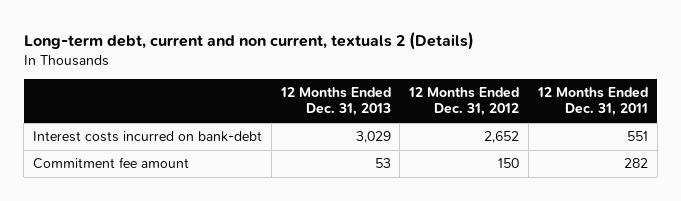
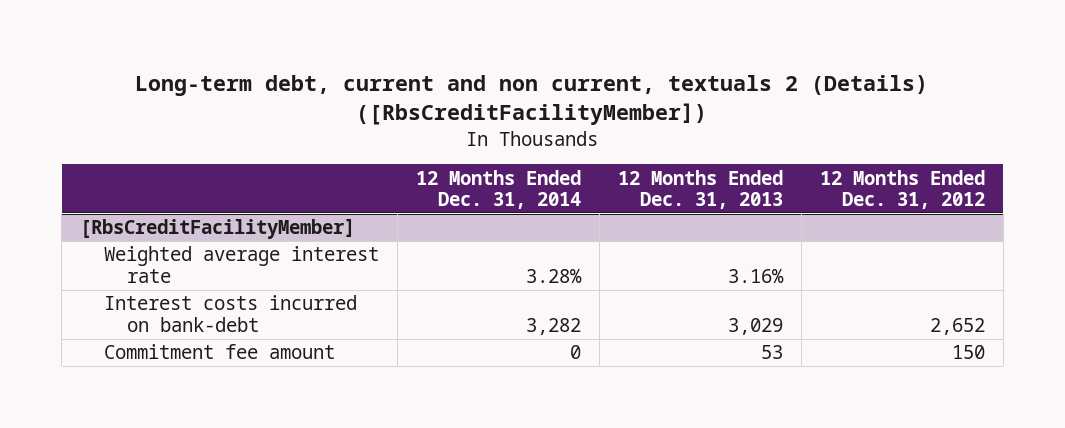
- Long-term debt, current and non current, textuals 2 (Details)
+ Long-term debt, current and non current, textuals 2 (Details) ([RbsCreditFacilityMember])
- | 12 Months Ended Dec. 31, 2013 | 12 Months Ended Dec. 31, 2012 | 12 Months Ended Dec. 31, 2011
+ | 12 Months Ended Dec. 31, 2014 | 12 Months Ended Dec. 31, 2013 | 12 Months Ended Dec. 31, 2012
+ [RbsCreditFacilityMember]
+ Weighted average interest rate | 3.28% | 3.16% |

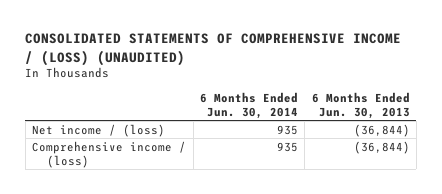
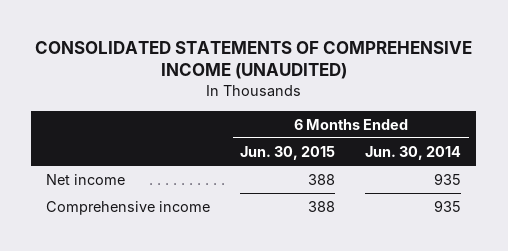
- CONSOLIDATED STATEMENTS OF COMPREHENSIVE INCOME / (LOSS) (UNAUDITED)
+ CONSOLIDATED STATEMENTS OF COMPREHENSIVE INCOME (UNAUDITED)
- | 6 Months Ended Jun. 30, 2014 | 6 Months Ended Jun. 30, 2013
+ | 6 Months Ended Jun. 30, 2015 | 6 Months Ended Jun. 30, 2014
- Net income / (loss) | 935 | (36,844)
- Comprehensive income / (loss) | 935 | (36,844)
+ Net income | 388 | 935
+ Comprehensive income | 388 | 935

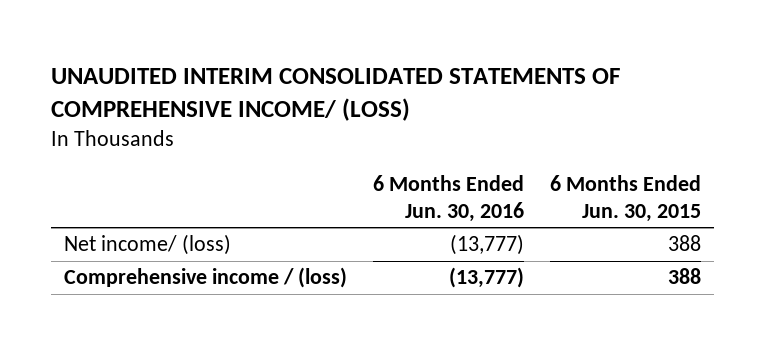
- CONSOLIDATED STATEMENTS OF COMPREHENSIVE INCOME (UNAUDITED)
+ UNAUDITED INTERIM CONSOLIDATED STATEMENTS OF COMPREHENSIVE INCOME/ (LOSS)
- | 6 Months Ended Jun. 30, 2015 | 6 Months Ended Jun. 30, 2014
+ | 6 Months Ended Jun. 30, 2016 | 6 Months Ended Jun. 30, 2015
- Net income | 388 | 935
- Comprehensive income | 388 | 935
+ Net income/ (loss) | (13,777) | 388
+ Comprehensive income / (loss) | (13,777) | 388

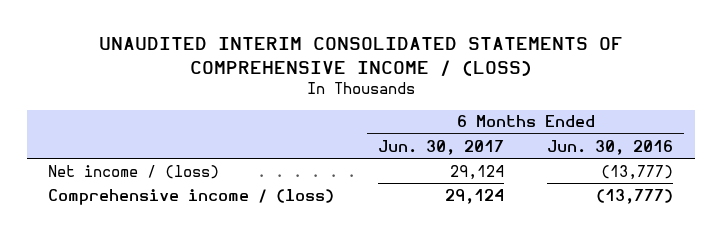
- UNAUDITED INTERIM CONSOLIDATED STATEMENTS OF COMPREHENSIVE INCOME/ (LOSS)
+ UNAUDITED INTERIM CONSOLIDATED STATEMENTS OF COMPREHENSIVE INCOME / (LOSS)
- | 6 Months Ended Jun. 30, 2016 | 6 Months Ended Jun. 30, 2015
+ | 6 Months Ended Jun. 30, 2017 | 6 Months Ended Jun. 30, 2016
- Net income/ (loss) | (13,777) | 388
+ Net income / (loss) | 29,124 | (13,777)

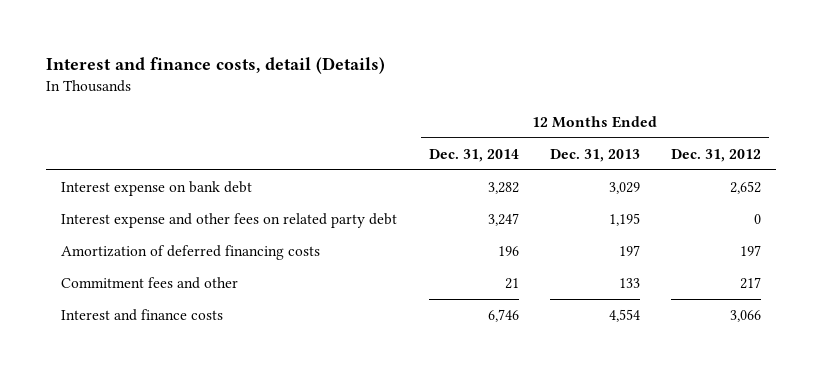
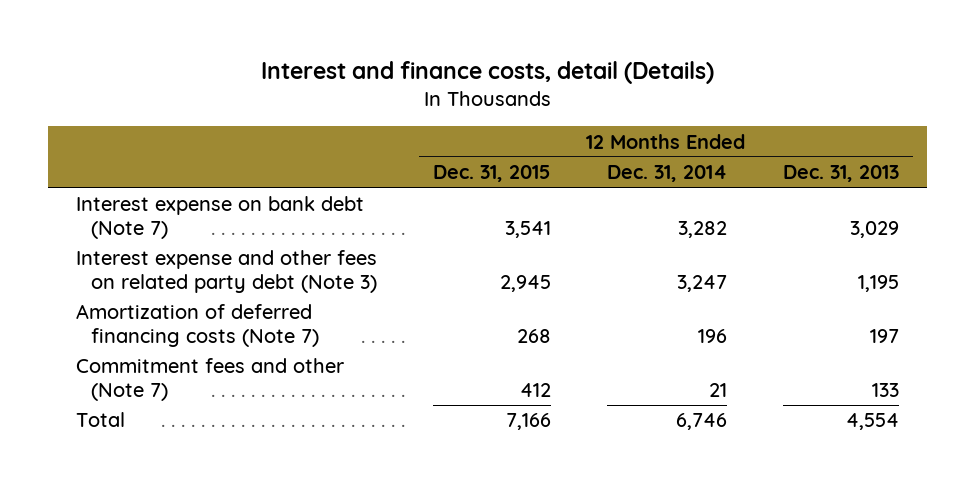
- | 12 Months Ended Dec. 31, 2014 | 12 Months Ended Dec. 31, 2013 | 12 Months Ended Dec. 31, 2012
+ | 12 Months Ended Dec. 31, 2015 | 12 Months Ended Dec. 31, 2014 | 12 Months Ended Dec. 31, 2013
- Interest expense on bank debt | 3,282 | 3,029 | 2,652
- Interest expense and other fees on related party debt | 3,247 | 1,195 | 0
- Amortization of deferred financing costs | 196 | 197 | 197
- Commitment fees and other | 21 | 133 | 217
- Interest and finance costs | 6,746 | 4,554 | 3,066
+ Interest expense on bank debt (Note 7) | 3,541 | 3,282 | 3,029
+ Interest expense and other fees on related party debt (Note 3) | 2,945 | 3,247 | 1,195
+ Amortization of deferred financing costs (Note 7) | 268 | 196 | 197
+ Commitment fees and other (Note 7) | 412 | 21 | 133
+ Total | 7,166 | 6,746 | 4,554

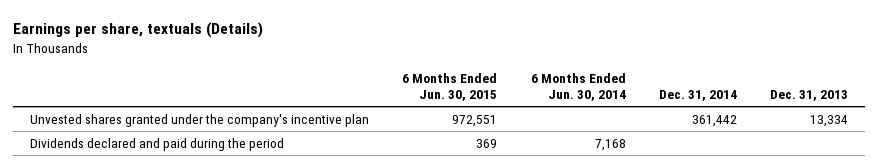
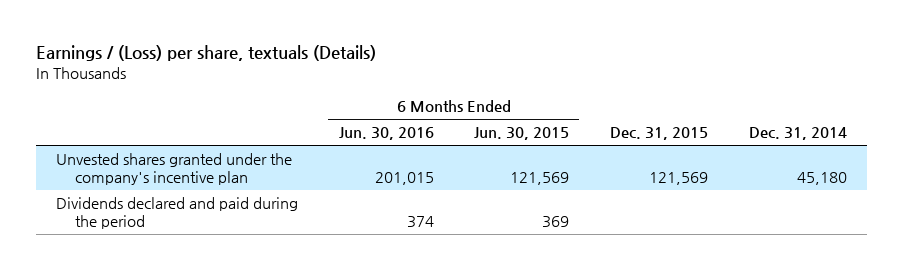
- Earnings per share, textuals (Details)
+ Earnings / (Loss) per share, textuals (Details)
- | 6 Months Ended Jun. 30, 2015 | 6 Months Ended Jun. 30, 2014 | Dec. 31, 2014 | Dec. 31, 2013
+ | 6 Months Ended Jun. 30, 2016 | 6 Months Ended Jun. 30, 2015 | Dec. 31, 2015 | Dec. 31, 2014
- Unvested shares granted under the company's incentive plan | 972,551 | | 361,442 | 13,334
+ Unvested shares granted under the company's incentive plan | 201,015 | 121,569 | 121,569 | 45,180

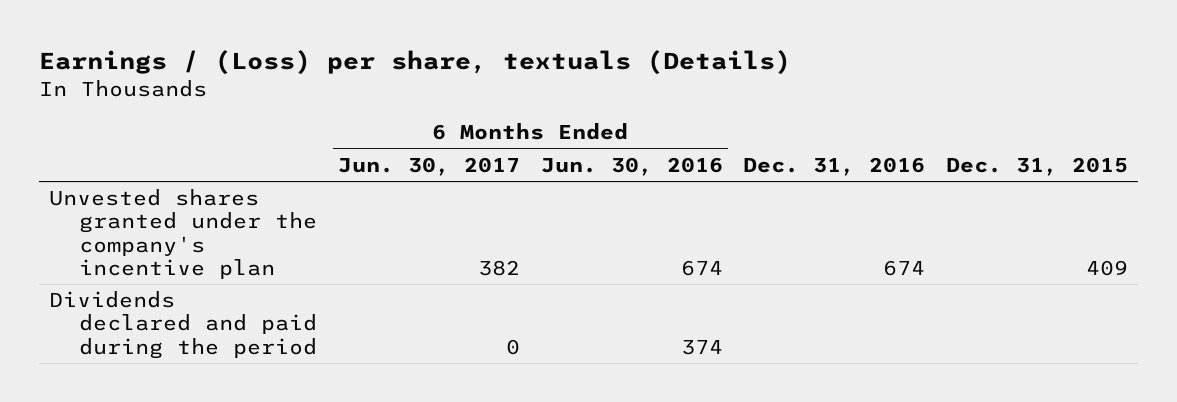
- | 6 Months Ended Jun. 30, 2016 | 6 Months Ended Jun. 30, 2015 | Dec. 31, 2015 | Dec. 31, 2014
+ | 6 Months Ended Jun. 30, 2017 | 6 Months Ended Jun. 30, 2016 | Dec. 31, 2016 | Dec. 31, 2015
- Unvested shares granted under the company's incentive plan | 201,015 | 121,569 | 121,569 | 45,180
+ Unvested shares granted under the company's incentive plan | 382 | 674 | 674 | 409

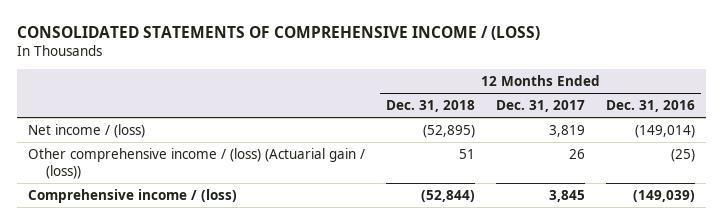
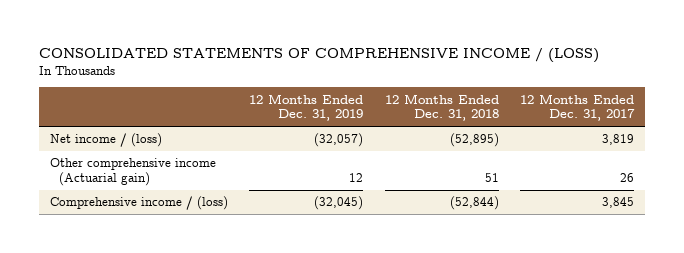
- | 12 Months Ended Dec. 31, 2018 | 12 Months Ended Dec. 31, 2017 | 12 Months Ended Dec. 31, 2016
+ | 12 Months Ended Dec. 31, 2019 | 12 Months Ended Dec. 31, 2018 | 12 Months Ended Dec. 31, 2017
- Other comprehensive income / (loss) (Actuarial gain / (loss)) | 51 | 26 | (25)
+ Other comprehensive income (Actuarial gain) | 12 | 51 | 26

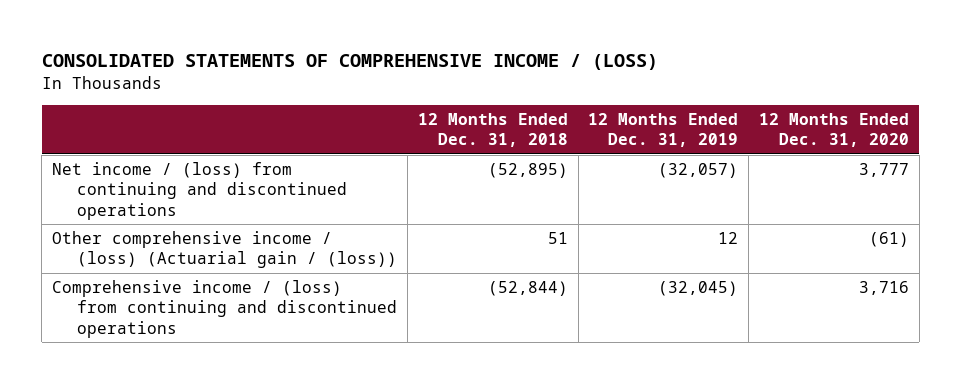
- | 12 Months Ended Dec. 31, 2019 | 12 Months Ended Dec. 31, 2018 | 12 Months Ended Dec. 31, 2017
+ | 12 Months Ended Dec. 31, 2018 | 12 Months Ended Dec. 31, 2019 | 12 Months Ended Dec. 31, 2020
- Net income / (loss) | (32,057) | (52,895) | 3,819
- Other comprehensive income (Actuarial gain) | 12 | 51 | 26
- Comprehensive income / (loss) | (32,045) | (52,844) | 3,845
+ Net income / (loss) from continuing and discontinued operations | (52,895) | (32,057) | 3,777
+ Other comprehensive income / (loss) (Actuarial gain / (loss)) | 51 | 12 | (61)
+ Comprehensive income / (loss) from continuing and discontinued operations | (52,844) | (32,045) | 3,716

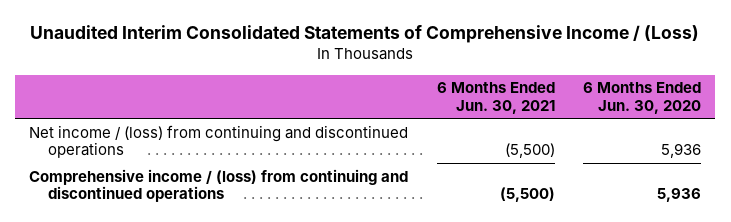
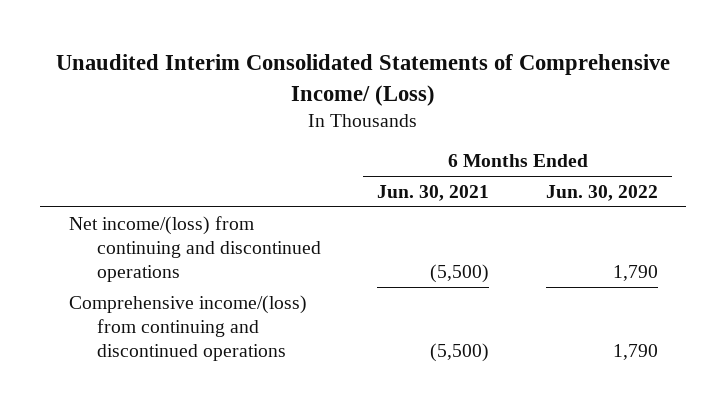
- Unaudited Interim Consolidated Statements of Comprehensive Income / (Loss)
+ Unaudited Interim Consolidated Statements of Comprehensive Income/ (Loss)
- | 6 Months Ended Jun. 30, 2021 | 6 Months Ended Jun. 30, 2020
+ | 6 Months Ended Jun. 30, 2021 | 6 Months Ended Jun. 30, 2022
- Net income / (loss) from continuing and discontinued operations | (5,500) | 5,936
- Comprehensive income / (loss) from continuing and discontinued operations | (5,500) | 5,936
+ Net income/(loss) from continuing and discontinued operations | (5,500) | 1,790
+ Comprehensive income/(loss) from continuing and discontinued operations | (5,500) | 1,790

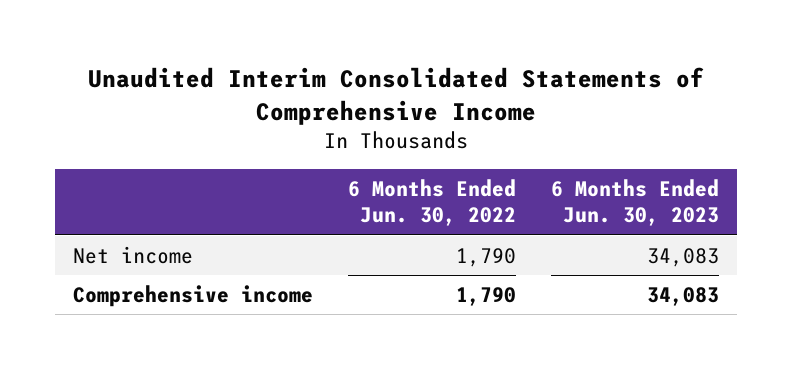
- Unaudited Interim Consolidated Statements of Comprehensive Income/ (Loss)
+ Unaudited Interim Consolidated Statements of Comprehensive Income
- | 6 Months Ended Jun. 30, 2021 | 6 Months Ended Jun. 30, 2022
+ | 6 Months Ended Jun. 30, 2022 | 6 Months Ended Jun. 30, 2023
- Net income/(loss) from continuing and discontinued operations | (5,500) | 1,790
- Comprehensive income/(loss) from continuing and discontinued operations | (5,500) | 1,790
+ Net income | 1,790 | 34,083
+ Comprehensive income | 1,790 | 34,083

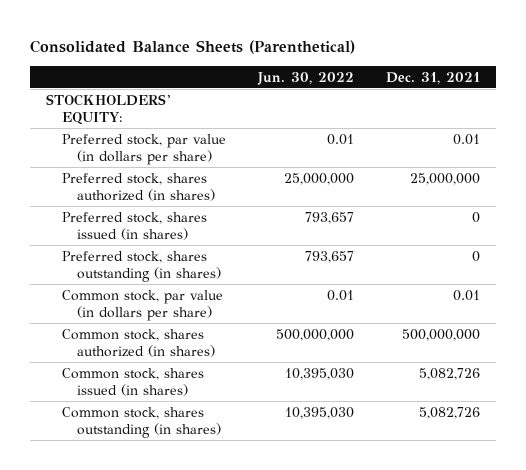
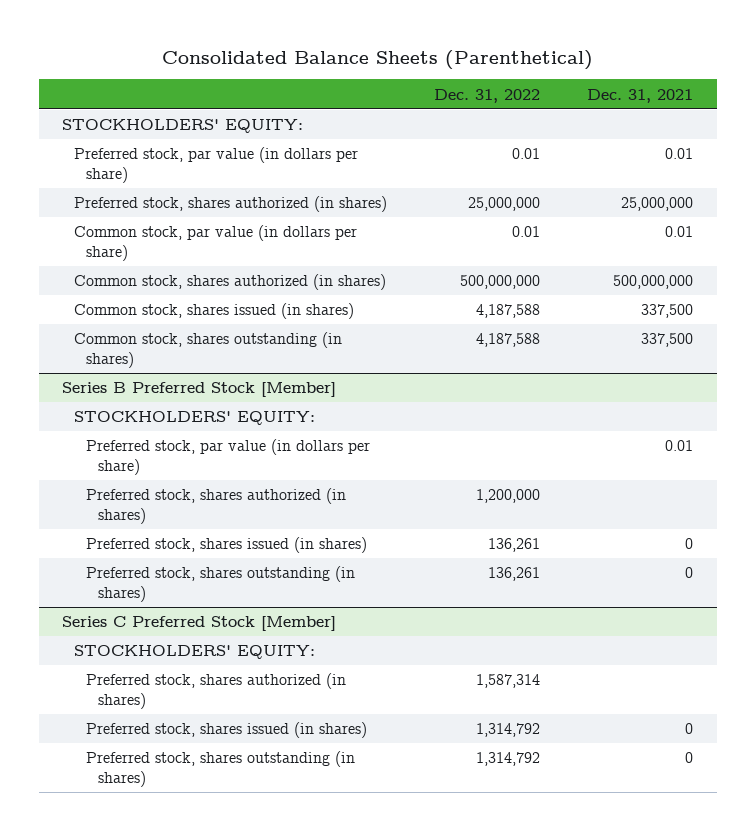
- | Jun. 30, 2022 | Dec. 31, 2021
+ | Dec. 31, 2022 | Dec. 31, 2021
- Preferred stock, shares issued (in shares) | 793,657 | 0
- Preferred stock, shares outstanding (in shares) | 793,657 | 0
- Common stock, shares issued (in shares) | 10,395,030 | 5,082,726
- Common stock, shares outstanding (in shares) | 10,395,030 | 5,082,726
+ Common stock, shares issued (in shares) | 4,187,588 | 337,500
+ Common stock, shares outstanding (in shares) | 4,187,588 | 337,500
+ Series B Preferred Stock [Member]
+ STOCKHOLDERS' EQUITY:
+ Preferred stock, par value (in dollars per share) | | 0.01
+ Preferred stock, shares authorized (in shares) | 1,200,000 |
+ Preferred stock, shares issued (in shares) | 136,261 | 0
+ Preferred stock, shares outstanding (in shares) | 136,261 | 0
+ Series C Preferred Stock [Member]
+ STOCKHOLDERS' EQUITY:
+ Preferred stock, shares authorized (in shares) | 1,587,314 |
+ Preferred stock, shares issued (in shares) | 1,314,792 | 0
+ Preferred stock, shares outstanding (in shares) | 1,314,792 | 0

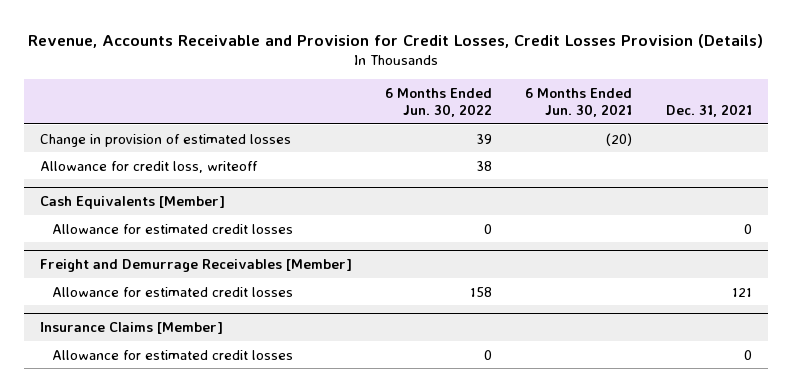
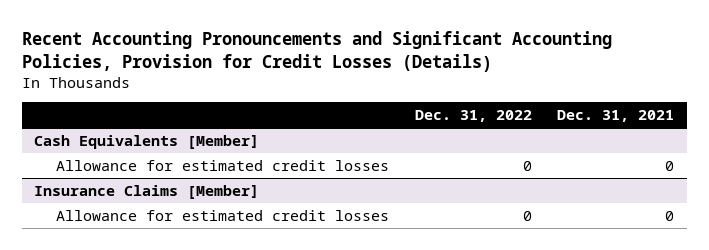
- Revenue, Accounts Receivable and Provision for Credit Losses, Credit Losses Provision (Details)
+ Recent Accounting Pronouncements and Significant Accounting Policies, Provision for Credit Losses (Details)
- | 6 Months Ended Jun. 30, 2022 | 6 Months Ended Jun. 30, 2021 | Dec. 31, 2021
+ | Dec. 31, 2022 | Dec. 31, 2021
- Change in provision of estimated losses | 39 | (20) |
- Allowance for credit loss, writeoff | 38 | |
- Freight and Demurrage Receivables [Member]
- Allowance for estimated credit losses | 158 | | 121

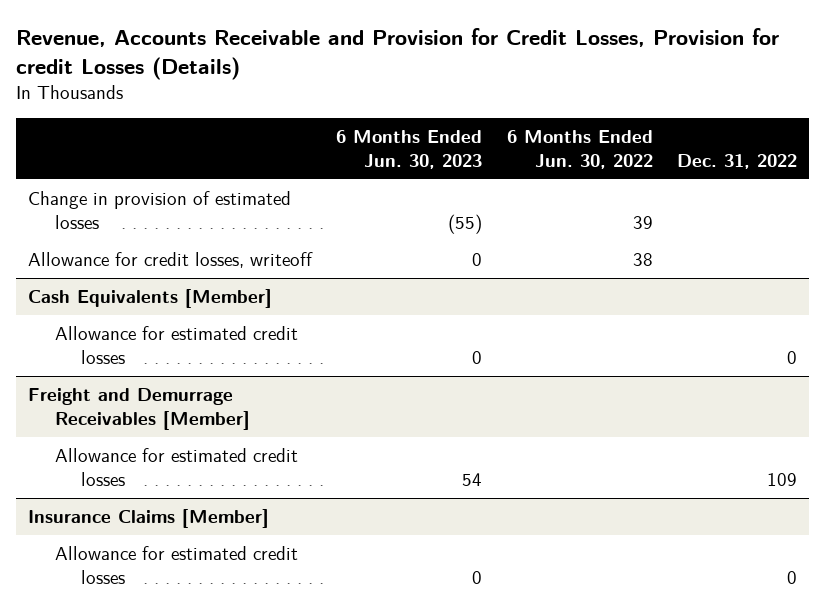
- Recent Accounting Pronouncements and Significant Accounting Policies, Provision for Credit Losses (Details)
+ Revenue, Accounts Receivable and Provision for Credit Losses, Provision for credit Losses (Details)
- | Dec. 31, 2022 | Dec. 31, 2021
+ | 6 Months Ended Jun. 30, 2023 | 6 Months Ended Jun. 30, 2022 | Dec. 31, 2022
+ Change in provision of estimated losses | (55) | 39 |
+ Allowance for credit losses, writeoff | 0 | 38 |
+ Freight and Demurrage Receivables [Member]
+ Allowance for estimated credit losses | 54 | | 109

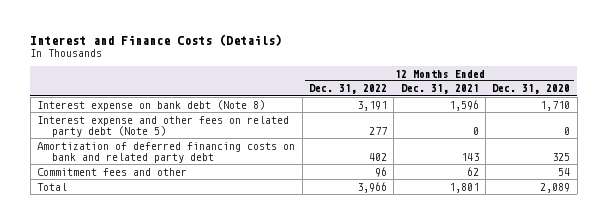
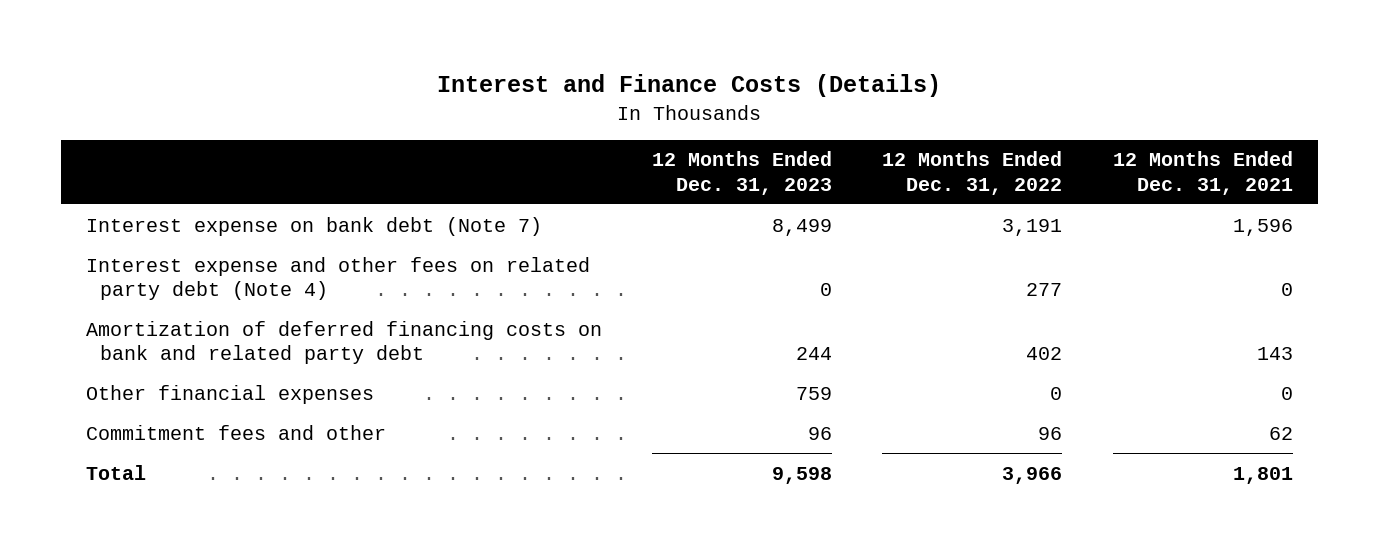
- | 12 Months Ended Dec. 31, 2022 | 12 Months Ended Dec. 31, 2021 | 12 Months Ended Dec. 31, 2020
+ | 12 Months Ended Dec. 31, 2023 | 12 Months Ended Dec. 31, 2022 | 12 Months Ended Dec. 31, 2021
- Interest expense on bank debt (Note 8) | 3,191 | 1,596 | 1,710
- Interest expense and other fees on related party debt (Note 5) | 277 | 0 | 0
+ Interest expense on bank debt (Note 7) | 8,499 | 3,191 | 1,596
+ Interest expense and other fees on related party debt (Note 4) | 0 | 277 | 0
+ Other financial expenses | 759 | 0 | 0

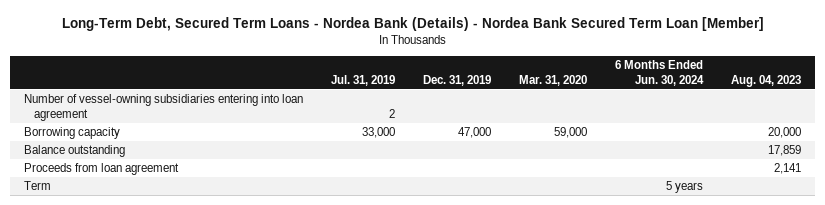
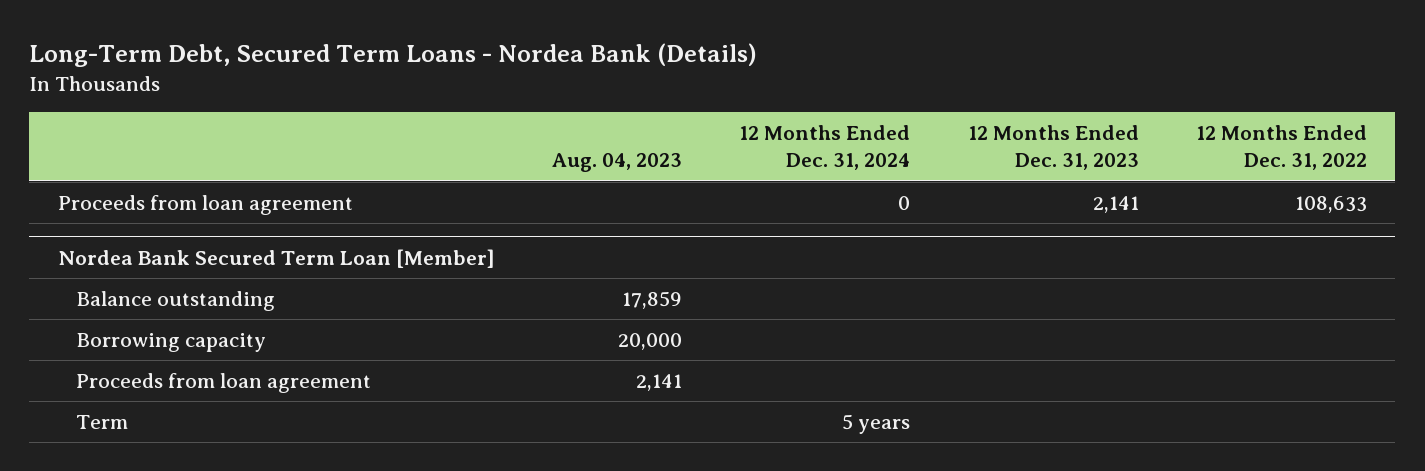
- Long-Term Debt, Secured Term Loans - Nordea Bank (Details) - Nordea Bank Secured Term Loan [Member]
+ Long-Term Debt, Secured Term Loans - Nordea Bank (Details)
- | Jul. 31, 2019 | Dec. 31, 2019 | Mar. 31, 2020 | 6 Months Ended Jun. 30, 2024 | Aug. 04, 2023
+ | Aug. 04, 2023 | 12 Months Ended Dec. 31, 2024 | 12 Months Ended Dec. 31, 2023 | 12 Months Ended Dec. 31, 2022
- Number of vessel-owning subsidiaries entering into loan agreement | 2 | | | |
- Borrowing capacity | 33,000 | 47,000 | 59,000 | | 20,000
+ Proceeds from loan agreement | | 0 | 2,141 | 108,633
+ Nordea Bank Secured Term Loan [Member]
+ Borrowing capacity | 20,000 | | |

